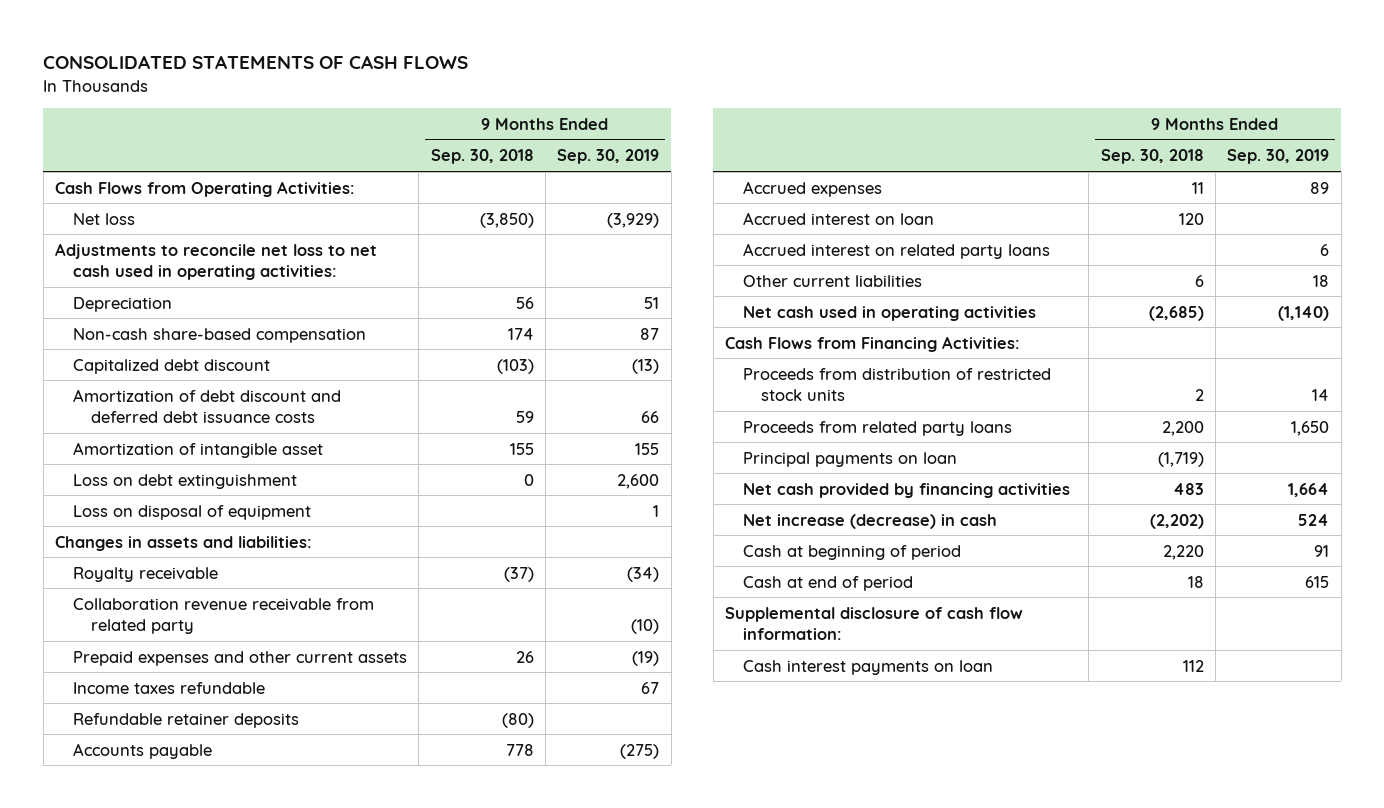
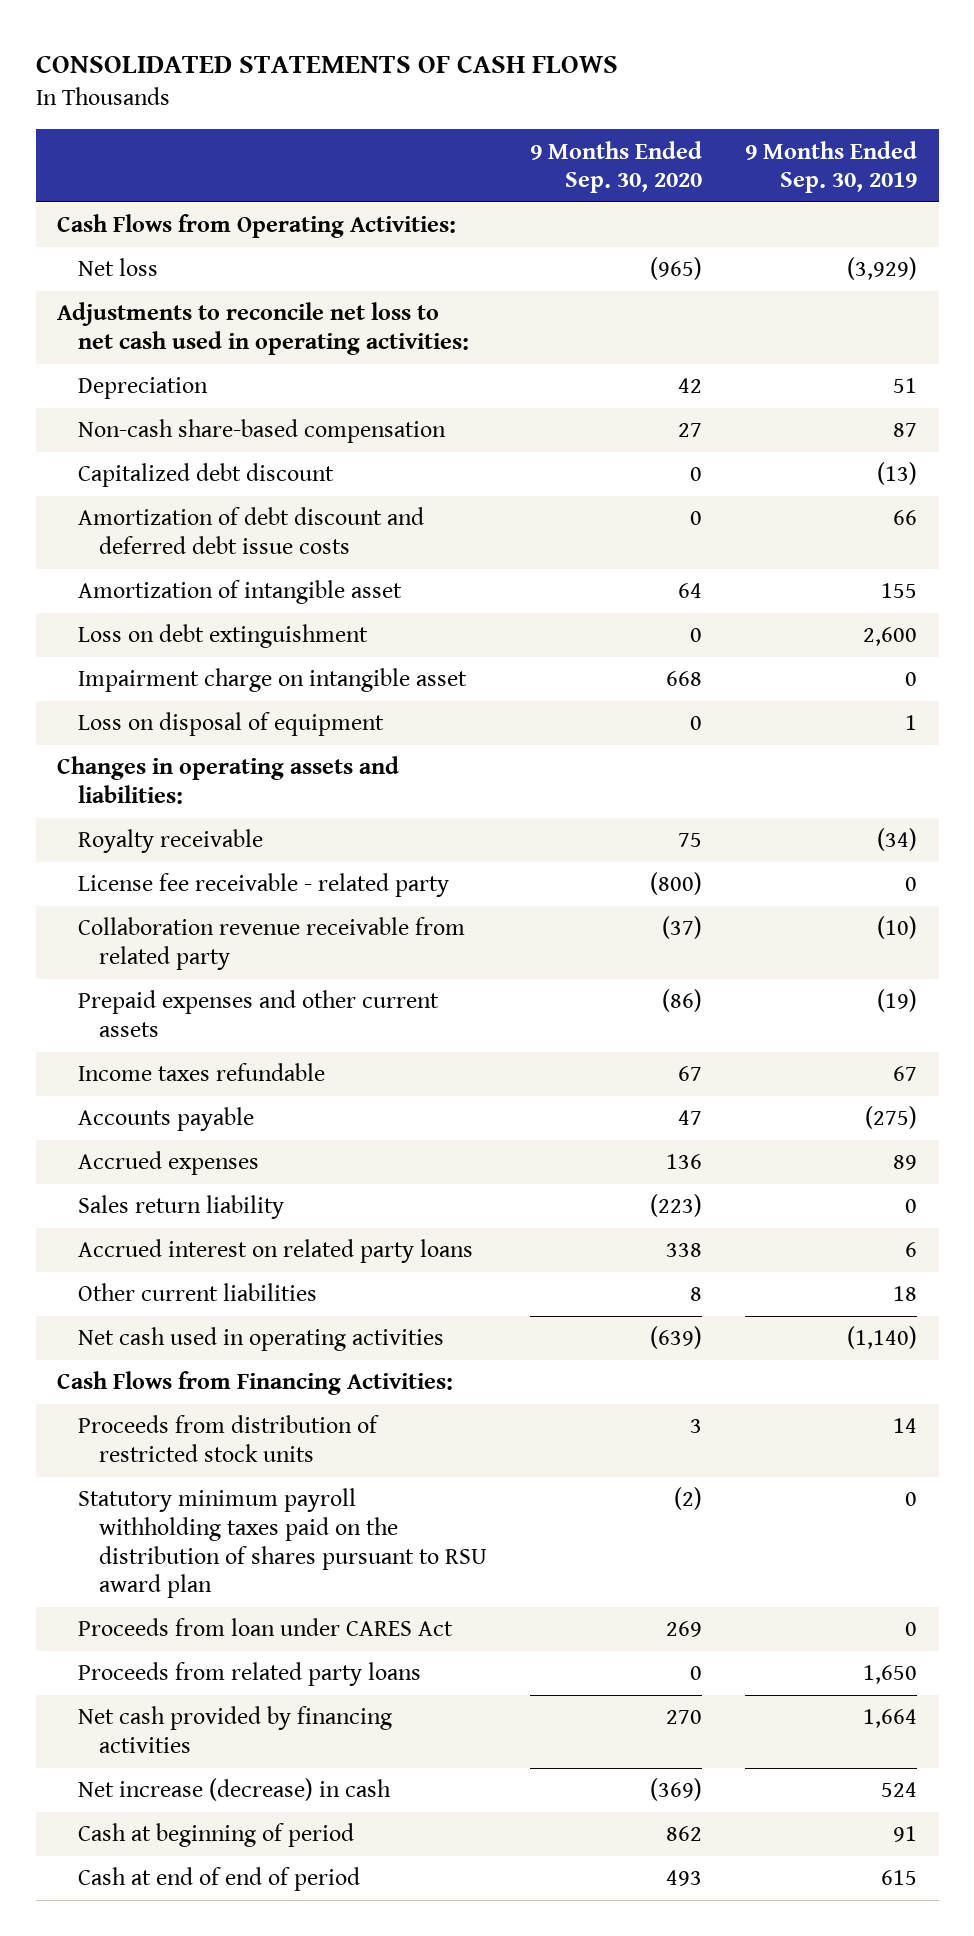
- | 9 Months Ended Sep. 30, 2018 | 9 Months Ended Sep. 30, 2019
+ | 9 Months Ended Sep. 30, 2020 | 9 Months Ended Sep. 30, 2019
- Amortization of debt discount and deferred debt issuance costs | 59 | 66
+ Amortization of debt discount and deferred debt issue costs | 0 | 66
+ Impairment charge on intangible asset | 668 | 0
- Changes in assets and liabilities:
+ Changes in operating assets and liabilities:
+ License fee receivable - related party | (800) | 0
- Refundable retainer deposits | (80) |
- Accrued interest on loan | 120 |
+ Sales return liability | (223) | 0
+ Statutory minimum payroll withholding taxes paid on the distribution of shares pursuant to RSU award plan | (2) | 0
+ Proceeds from loan under CARES Act | 269 | 0
- Principal payments on loan | (1,719) |
- Cash at end of period | 18 | 615
- Supplemental disclosure of cash flow information:
- Cash interest payments on loan | 112 |
+ Cash at end of end of period | 493 | 615

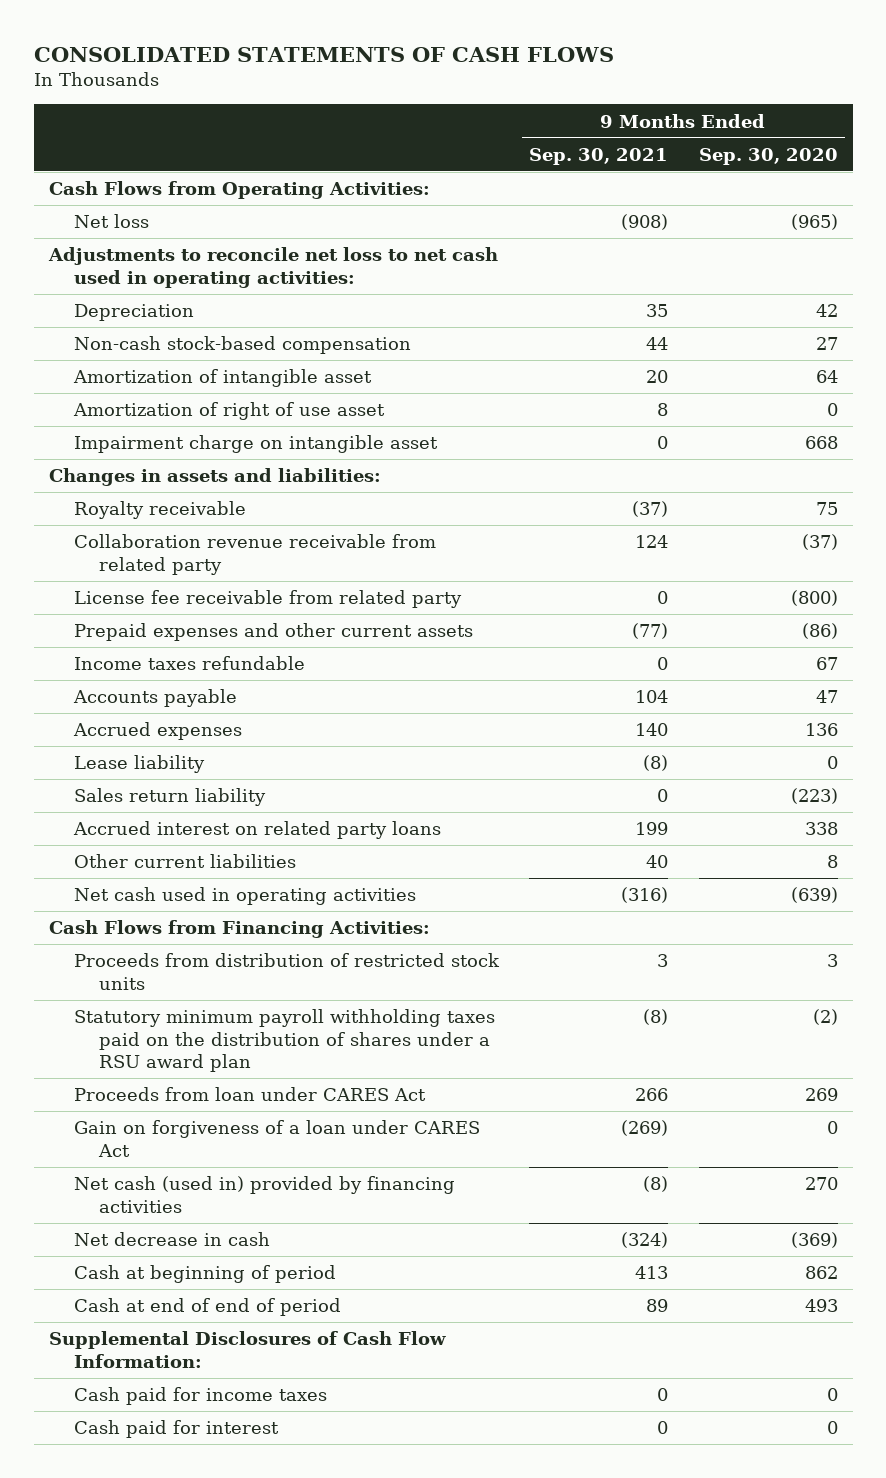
- | 9 Months Ended Sep. 30, 2020 | 9 Months Ended Sep. 30, 2019
+ | 9 Months Ended Sep. 30, 2021 | 9 Months Ended Sep. 30, 2020
- Non-cash share-based compensation | 27 | 87
- Capitalized debt discount | 0 | (13)
- Amortization of debt discount and deferred debt issue costs | 0 | 66
+ Non-cash stock-based compensation | 44 | 27
- Loss on debt extinguishment | 0 | 2,600
+ Amortization of right of use asset | 8 | 0
- Loss on disposal of equipment | 0 | 1
- Changes in operating assets and liabilities:
+ Changes in assets and liabilities:
- License fee receivable - related party | (800) | 0
+ License fee receivable from related party | 0 | (800)
+ Lease liability | (8) | 0
- Statutory minimum payroll withholding taxes paid on the distribution of shares pursuant to RSU award plan | (2) | 0
+ Statutory minimum payroll withholding taxes paid on the distribution of shares under a RSU award plan | (8) | (2)
- Proceeds from related party loans | 0 | 1,650
- Net cash provided by financing activities | 270 | 1,664
- Net increase (decrease) in cash | (369) | 524
+ Gain on forgiveness of a loan under CARES Act | (269) | 0
+ Net cash (used in) provided by financing activities | (8) | 270
+ Net decrease in cash | (324) | (369)
+ Supplemental Disclosures of Cash Flow Information:
+ Cash paid for income taxes | 0 | 0
+ Cash paid for interest | 0 | 0

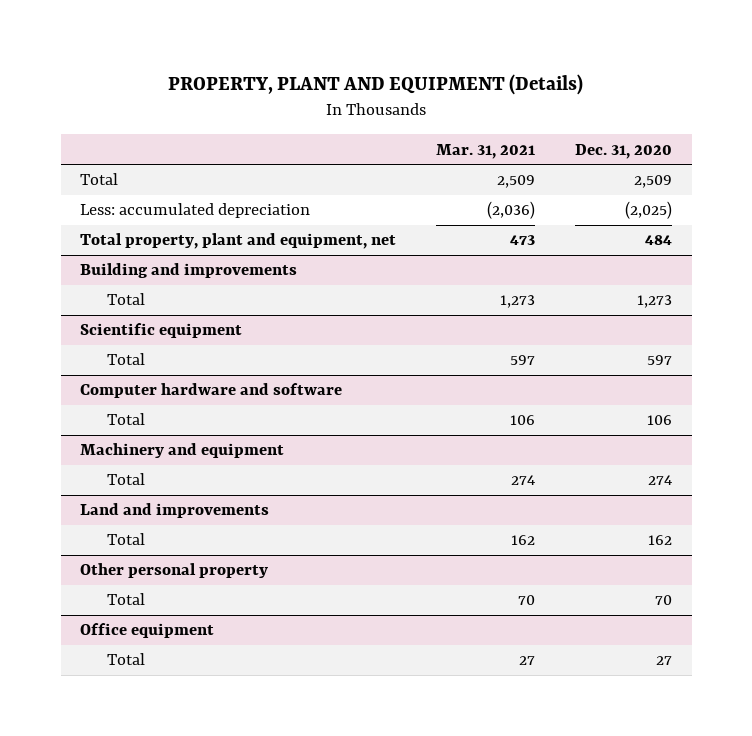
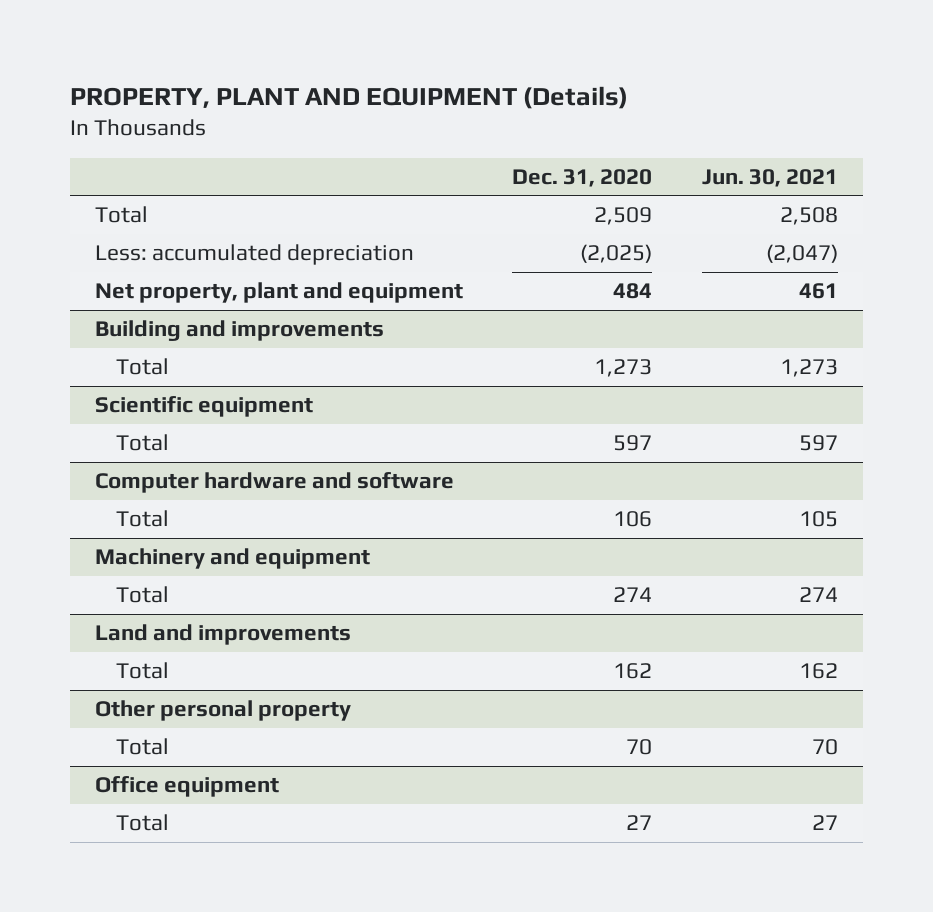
- | Mar. 31, 2021 | Dec. 31, 2020
+ | Dec. 31, 2020 | Jun. 30, 2021
- Total property, plant and equipment, net | 473 | 484
+ Net property, plant and equipment | 484 | 461

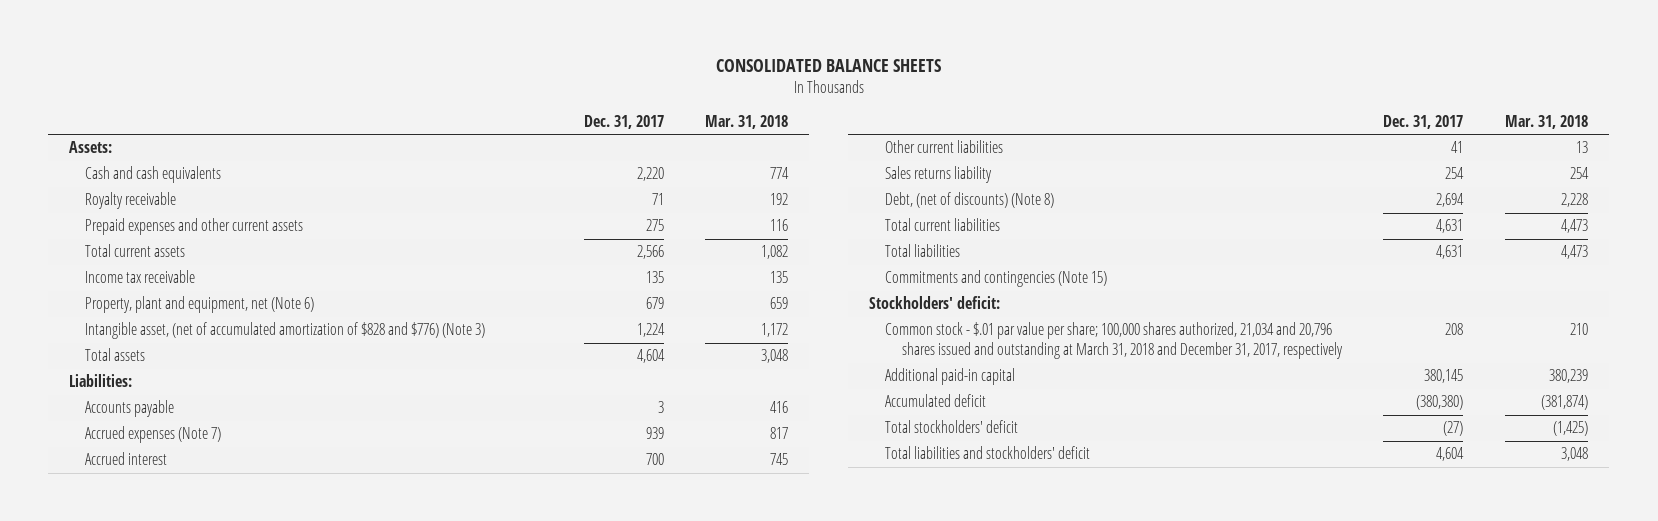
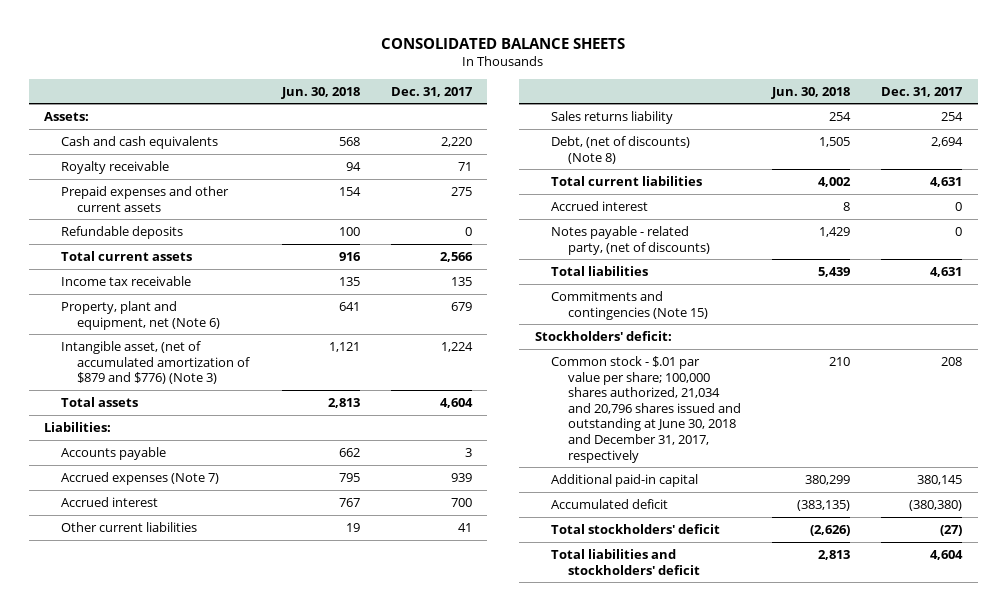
- | Dec. 31, 2017 | Mar. 31, 2018
+ | Jun. 30, 2018 | Dec. 31, 2017
+ Refundable deposits | 100 | 0
- Intangible asset, (net of accumulated amortization of $828 and $776) (Note 3) | 1,224 | 1,172
+ Intangible asset, (net of accumulated amortization of $879 and $776) (Note 3) | 1,121 | 1,224
+ Accrued interest | 8 | 0
+ Notes payable - related party, (net of discounts) | 1,429 | 0
- Common stock - $.01 par value per share; 100,000 shares authorized, 21,034 and 20,796 shares issued and outstanding at March 31, 2018 and December 31, 2017, respectively | 208 | 210
+ Common stock - $.01 par value per share; 100,000 shares authorized, 21,034 and 20,796 shares issued and outstanding at June 30, 2018 and December 31, 2017, respectively | 210 | 208

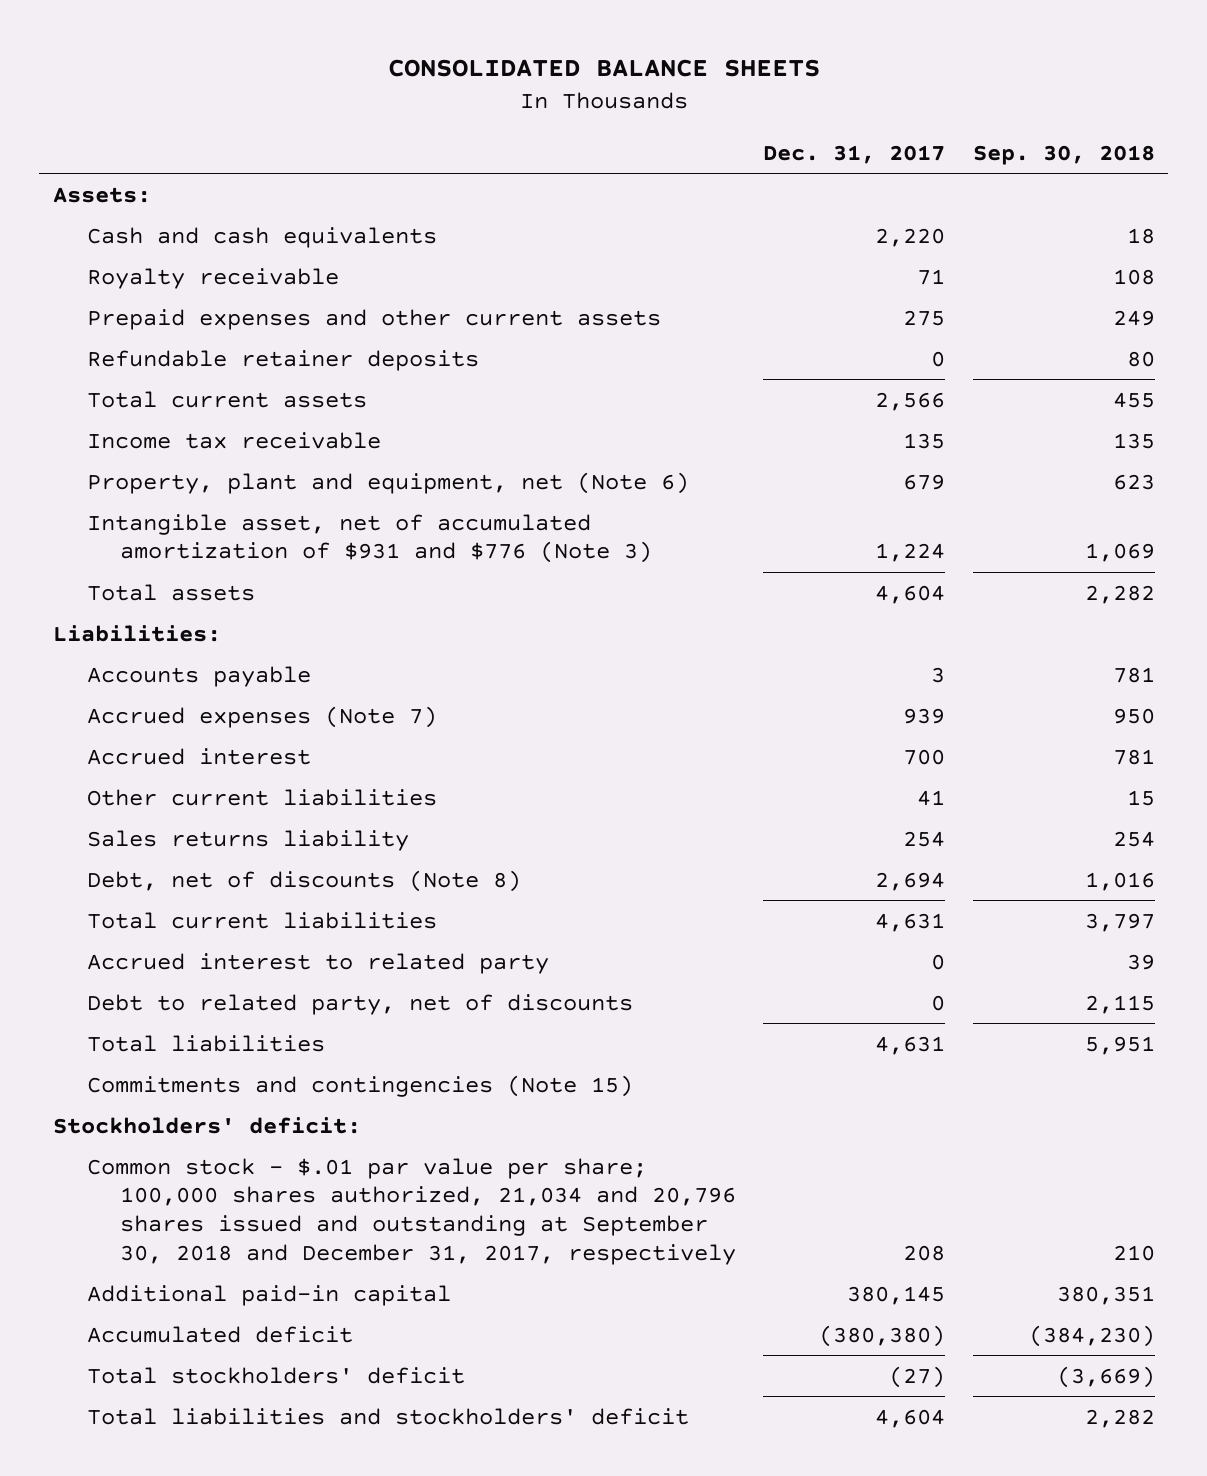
- | Jun. 30, 2018 | Dec. 31, 2017
+ | Dec. 31, 2017 | Sep. 30, 2018
- Refundable deposits | 100 | 0
+ Refundable retainer deposits | 0 | 80
- Intangible asset, (net of accumulated amortization of $879 and $776) (Note 3) | 1,121 | 1,224
+ Intangible asset, net of accumulated amortization of $931 and $776 (Note 3) | 1,224 | 1,069
- Debt, (net of discounts) (Note 8) | 1,505 | 2,694
+ Debt, net of discounts (Note 8) | 2,694 | 1,016
- Accrued interest | 8 | 0
- Notes payable - related party, (net of discounts) | 1,429 | 0
+ Accrued interest to related party | 0 | 39
+ Debt to related party, net of discounts | 0 | 2,115
- Common stock - $.01 par value per share; 100,000 shares authorized, 21,034 and 20,796 shares issued and outstanding at June 30, 2018 and December 31, 2017, respectively | 210 | 208
+ Common stock - $.01 par value per share; 100,000 shares authorized, 21,034 and 20,796 shares issued and outstanding at September 30, 2018 and December 31, 2017, respectively | 208 | 210

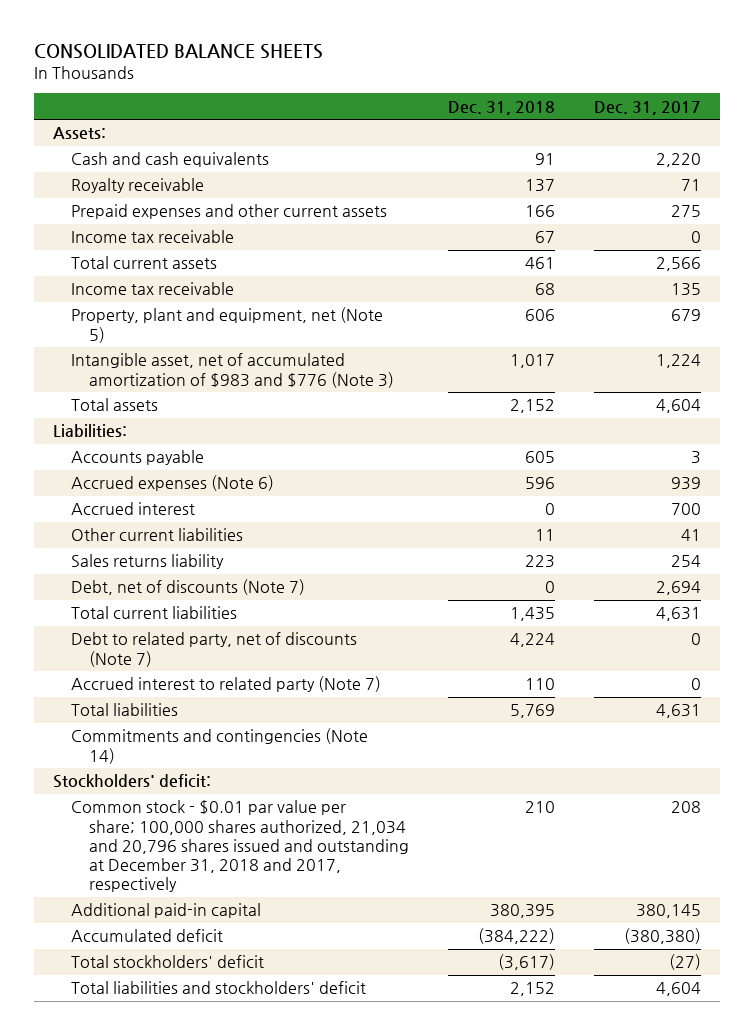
- | Dec. 31, 2017 | Sep. 30, 2018
+ | Dec. 31, 2018 | Dec. 31, 2017
- Refundable retainer deposits | 0 | 80
+ Income tax receivable | 67 | 0
- Property, plant and equipment, net (Note 6) | 679 | 623
- Intangible asset, net of accumulated amortization of $931 and $776 (Note 3) | 1,224 | 1,069
+ Property, plant and equipment, net (Note 5) | 606 | 679
+ Intangible asset, net of accumulated amortization of $983 and $776 (Note 3) | 1,017 | 1,224
- Accrued expenses (Note 7) | 939 | 950
+ Accrued expenses (Note 6) | 596 | 939
- Debt, net of discounts (Note 8) | 2,694 | 1,016
+ Debt, net of discounts (Note 7) | 0 | 2,694
- Accrued interest to related party | 0 | 39
- Debt to related party, net of discounts | 0 | 2,115
+ Debt to related party, net of discounts (Note 7) | 4,224 | 0
+ Accrued interest to related party (Note 7) | 110 | 0
- Commitments and contingencies (Note 15)
+ Commitments and contingencies (Note 14)
- Common stock - $.01 par value per share; 100,000 shares authorized, 21,034 and 20,796 shares issued and outstanding at September 30, 2018 and December 31, 2017, respectively | 208 | 210
+ Common stock - $0.01 par value per share; 100,000 shares authorized, 21,034 and 20,796 shares issued and outstanding at December 31, 2018 and 2017, respectively | 210 | 208

